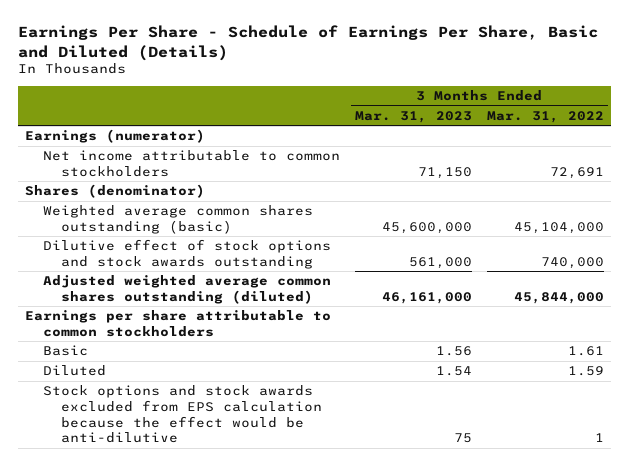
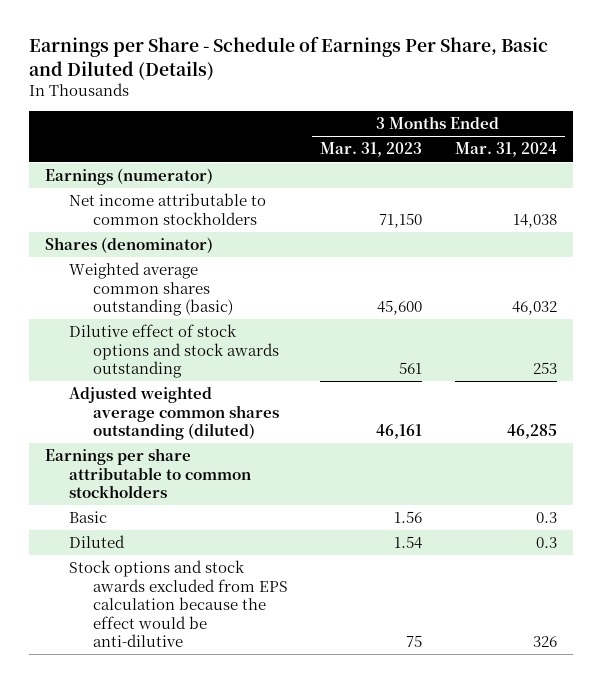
- Earnings Per Share - Schedule of Earnings Per Share, Basic and Diluted (Details)
+ Earnings per Share - Schedule of Earnings Per Share, Basic and Diluted (Details)
- | 3 Months Ended Mar. 31, 2023 | 3 Months Ended Mar. 31, 2022
+ | 3 Months Ended Mar. 31, 2023 | 3 Months Ended Mar. 31, 2024
- Weighted average common shares outstanding (basic) | 45,600,000 | 45,104,000
- Dilutive effect of stock options and stock awards outstanding | 561,000 | 740,000
- Adjusted weighted average common shares outstanding (diluted) | 46,161,000 | 45,844,000
+ Weighted average common shares outstanding (basic) | 45,600 | 46,032
+ Dilutive effect of stock options and stock awards outstanding | 561 | 253
+ Adjusted weighted average common shares outstanding (diluted) | 46,161 | 46,285

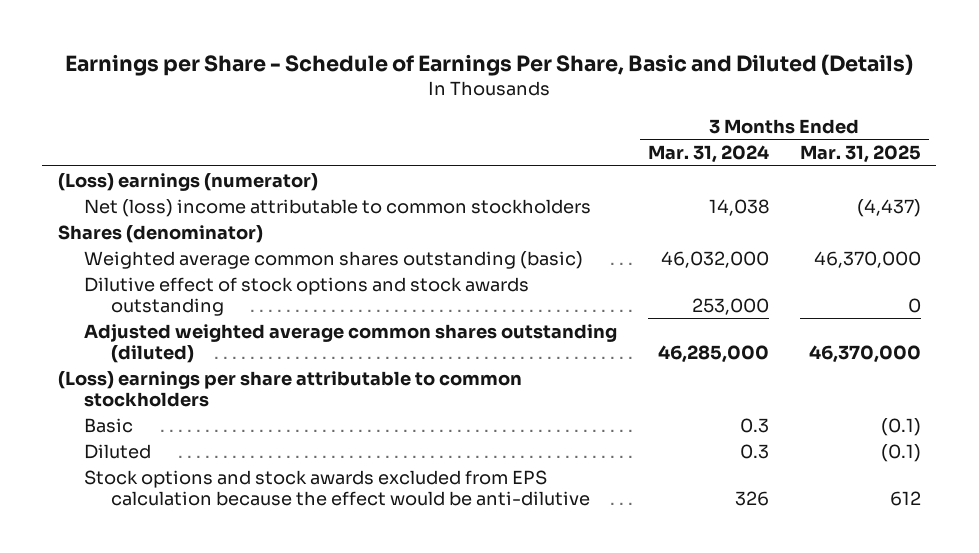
- | 3 Months Ended Mar. 31, 2023 | 3 Months Ended Mar. 31, 2024
+ | 3 Months Ended Mar. 31, 2024 | 3 Months Ended Mar. 31, 2025
- Earnings (numerator)
- Net income attributable to common stockholders | 71,150 | 14,038
+ (Loss) earnings (numerator)
+ Net (loss) income attributable to common stockholders | 14,038 | (4,437)
- Weighted average common shares outstanding (basic) | 45,600 | 46,032
- Dilutive effect of stock options and stock awards outstanding | 561 | 253
- Adjusted weighted average common shares outstanding (diluted) | 46,161 | 46,285
- Earnings per share attributable to common stockholders
+ Weighted average common shares outstanding (basic) | 46,032,000 | 46,370,000
+ Dilutive effect of stock options and stock awards outstanding | 253,000 | 0
+ Adjusted weighted average common shares outstanding (diluted) | 46,285,000 | 46,370,000
+ (Loss) earnings per share attributable to common stockholders

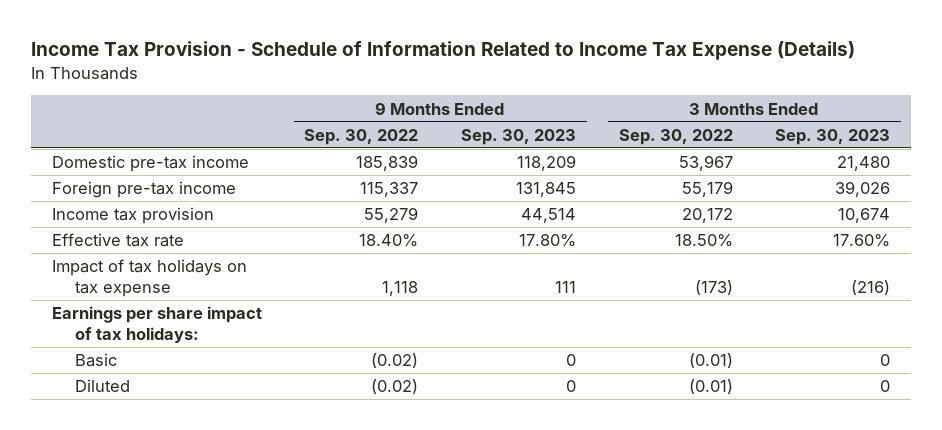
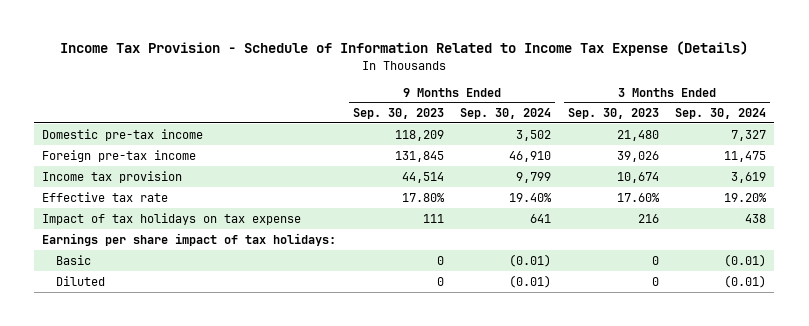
- | 9 Months Ended Sep. 30, 2022 | 9 Months Ended Sep. 30, 2023 | 3 Months Ended Sep. 30, 2022 | 3 Months Ended Sep. 30, 2023
+ | 9 Months Ended Sep. 30, 2023 | 9 Months Ended Sep. 30, 2024 | 3 Months Ended Sep. 30, 2023 | 3 Months Ended Sep. 30, 2024
- Impact of tax holidays on tax expense | 1,118 | 111 | (173) | (216)
+ Impact of tax holidays on tax expense | 111 | 641 | 216 | 438

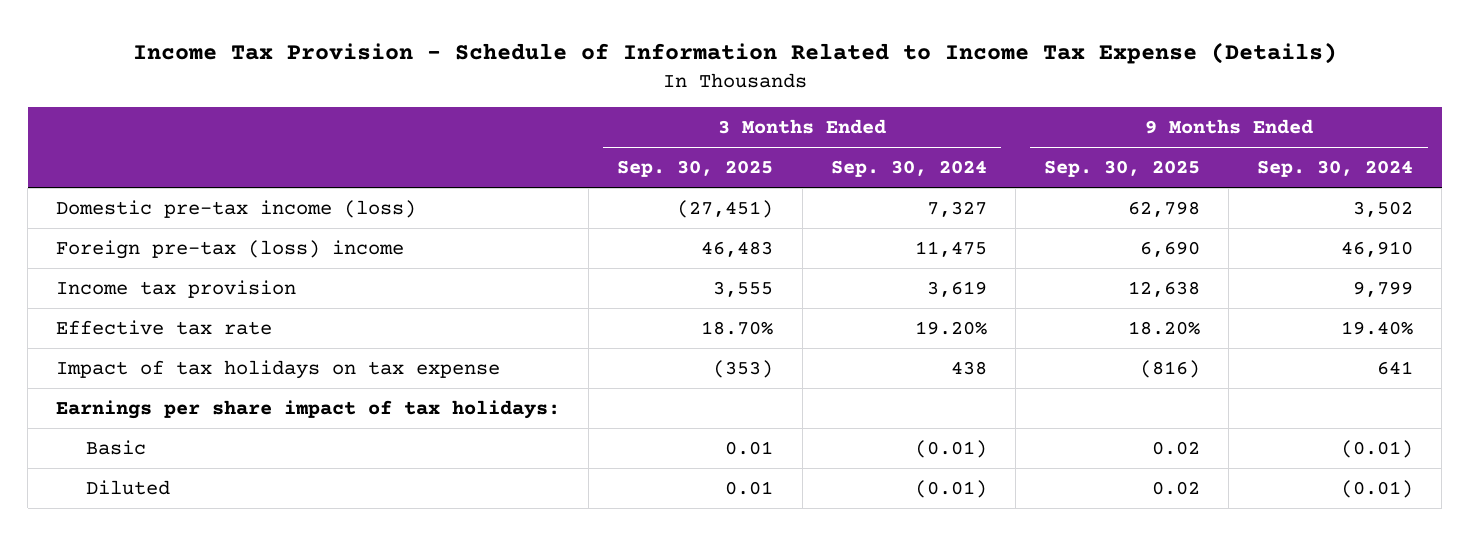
- | 9 Months Ended Sep. 30, 2023 | 9 Months Ended Sep. 30, 2024 | 3 Months Ended Sep. 30, 2023 | 3 Months Ended Sep. 30, 2024
+ | 3 Months Ended Sep. 30, 2025 | 3 Months Ended Sep. 30, 2024 | 9 Months Ended Sep. 30, 2025 | 9 Months Ended Sep. 30, 2024
- Domestic pre-tax income | 118,209 | 3,502 | 21,480 | 7,327
- Foreign pre-tax income | 131,845 | 46,910 | 39,026 | 11,475
+ Domestic pre-tax income (loss) | (27,451) | 7,327 | 62,798 | 3,502
+ Foreign pre-tax (loss) income | 46,483 | 11,475 | 6,690 | 46,910

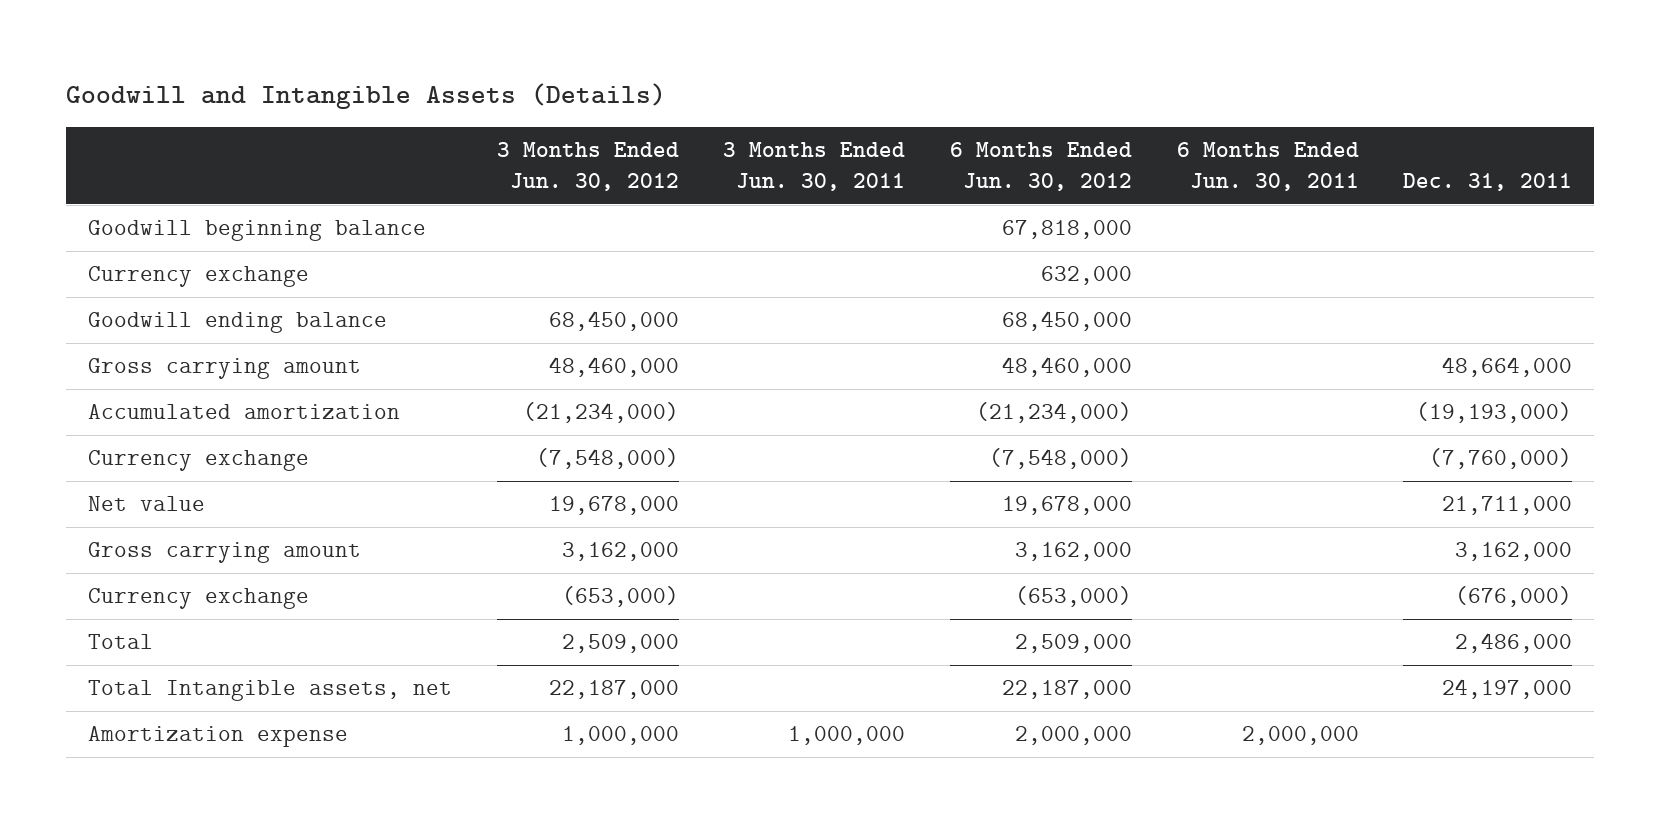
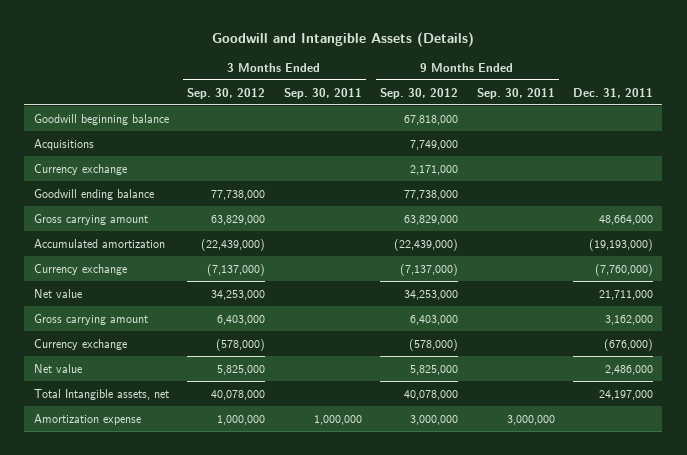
- | 3 Months Ended Jun. 30, 2012 | 3 Months Ended Jun. 30, 2011 | 6 Months Ended Jun. 30, 2012 | 6 Months Ended Jun. 30, 2011 | Dec. 31, 2011
+ | 3 Months Ended Sep. 30, 2012 | 3 Months Ended Sep. 30, 2011 | 9 Months Ended Sep. 30, 2012 | 9 Months Ended Sep. 30, 2011 | Dec. 31, 2011
+ Acquisitions | | | 7,749,000 | |
- Total | 2,509,000 | | 2,509,000 | | 2,486,000
+ Net value | 5,825,000 | | 5,825,000 | | 2,486,000

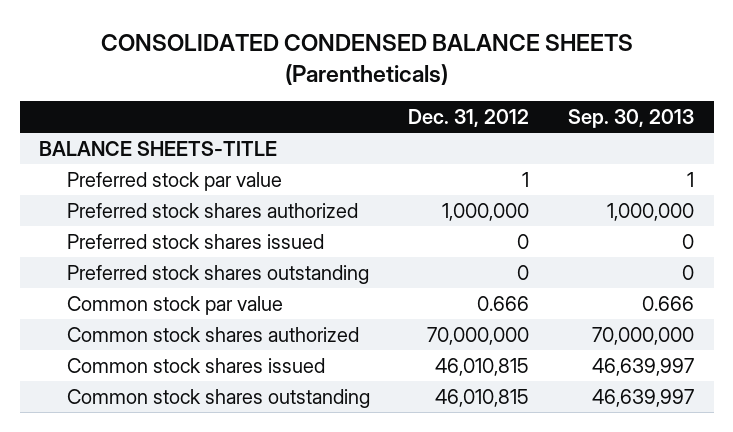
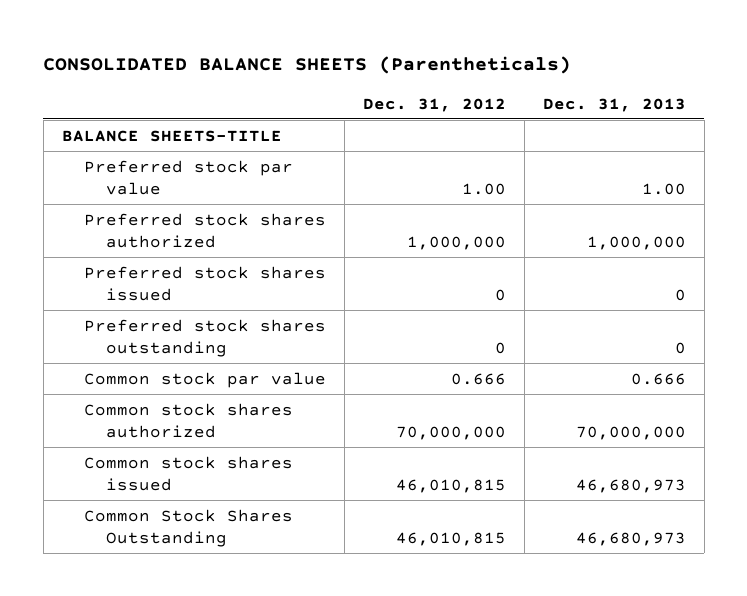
- CONSOLIDATED CONDENSED BALANCE SHEETS (Parentheticals)
+ CONSOLIDATED BALANCE SHEETS (Parentheticals)
- | Dec. 31, 2012 | Sep. 30, 2013
+ | Dec. 31, 2012 | Dec. 31, 2013
- Preferred stock par value | 1 | 1
+ Preferred stock par value | 1.00 | 1.00
- Common stock shares outstanding | 46,010,815 | 46,639,997
+ Common Stock Shares Outstanding | 46,010,815 | 46,680,973

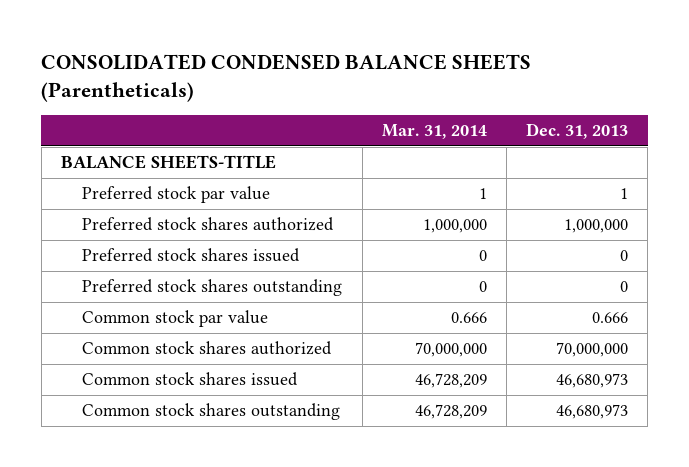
- CONSOLIDATED BALANCE SHEETS (Parentheticals)
+ CONSOLIDATED CONDENSED BALANCE SHEETS (Parentheticals)
- | Dec. 31, 2012 | Dec. 31, 2013
+ | Mar. 31, 2014 | Dec. 31, 2013
- Preferred stock par value | 1.00 | 1.00
+ Preferred stock par value | 1 | 1
- Common Stock Shares Outstanding | 46,010,815 | 46,680,973
+ Common stock shares outstanding | 46,728,209 | 46,680,973

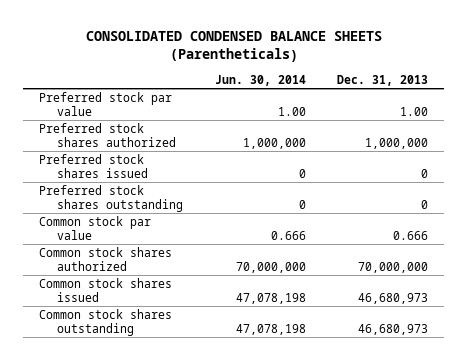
- | Mar. 31, 2014 | Dec. 31, 2013
+ | Jun. 30, 2014 | Dec. 31, 2013
- BALANCE SHEETS-TITLE
- Preferred stock par value | 1 | 1
+ Preferred stock par value | 1.00 | 1.00

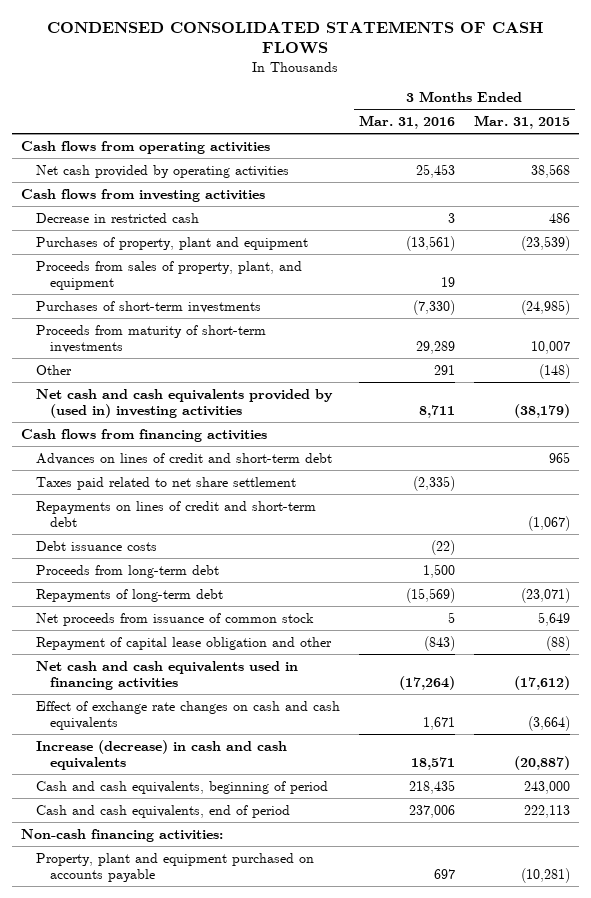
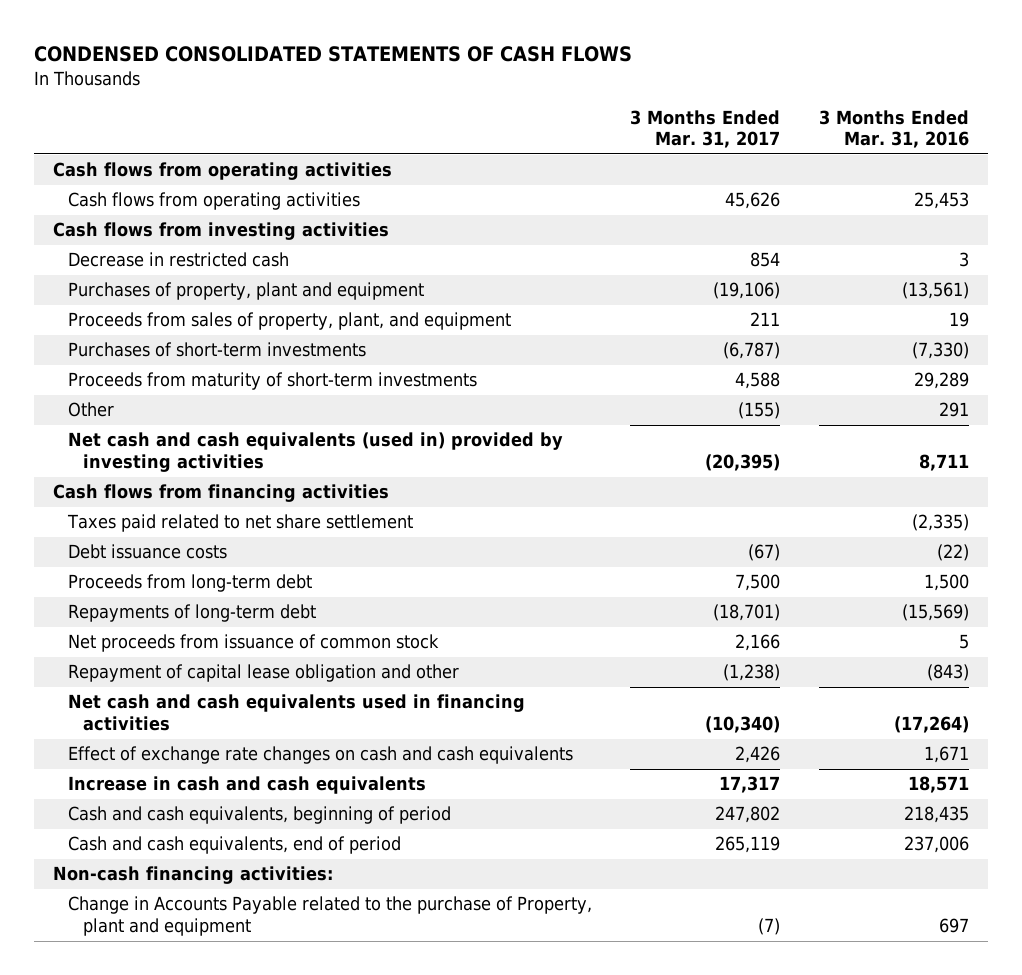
- | 3 Months Ended Mar. 31, 2016 | 3 Months Ended Mar. 31, 2015
+ | 3 Months Ended Mar. 31, 2017 | 3 Months Ended Mar. 31, 2016
- Net cash provided by operating activities | 25,453 | 38,568
+ Cash flows from operating activities | 45,626 | 25,453
- Net cash and cash equivalents provided by (used in) investing activities | 8,711 | (38,179)
+ Net cash and cash equivalents (used in) provided by investing activities | (20,395) | 8,711
- Advances on lines of credit and short-term debt | | 965
- Repayments on lines of credit and short-term debt | | (1,067)
- Increase (decrease) in cash and cash equivalents | 18,571 | (20,887)
+ Increase in cash and cash equivalents | 17,317 | 18,571
- Property, plant and equipment purchased on accounts payable | 697 | (10,281)
+ Change in Accounts Payable related to the purchase of Property, plant and equipment | (7) | 697

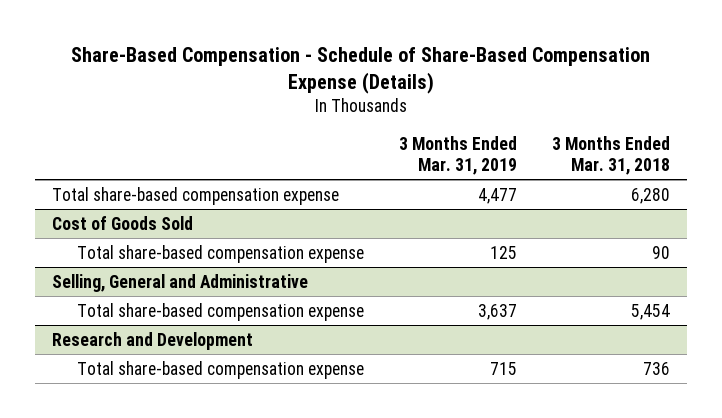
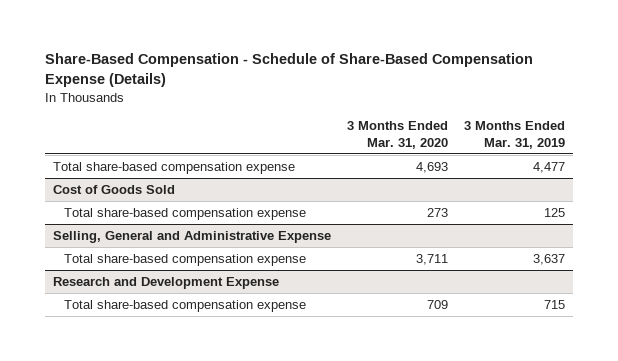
- | 3 Months Ended Mar. 31, 2019 | 3 Months Ended Mar. 31, 2018
+ | 3 Months Ended Mar. 31, 2020 | 3 Months Ended Mar. 31, 2019
- Selling, General and Administrative
+ Selling, General and Administrative Expense
- Research and Development
+ Research and Development Expense

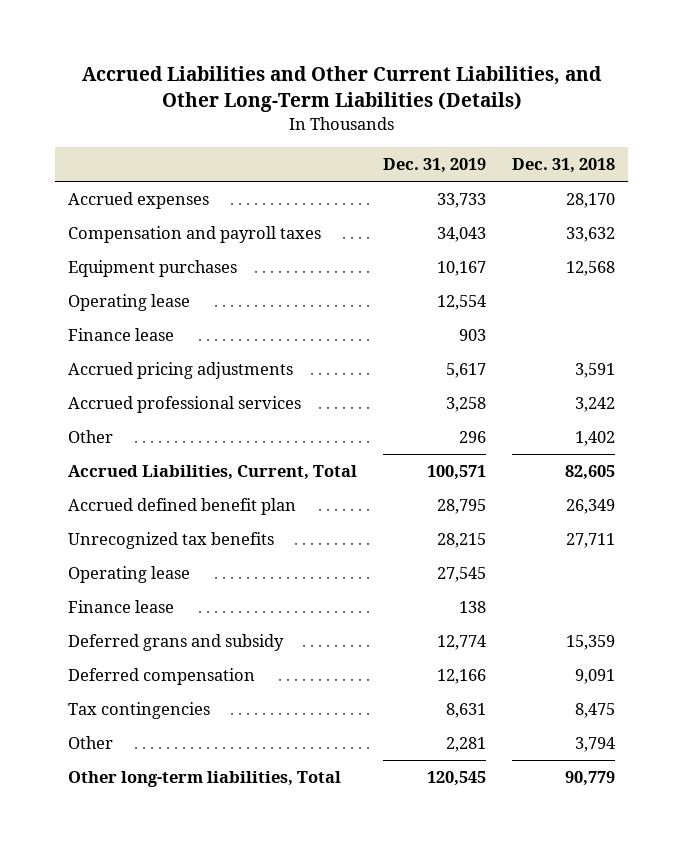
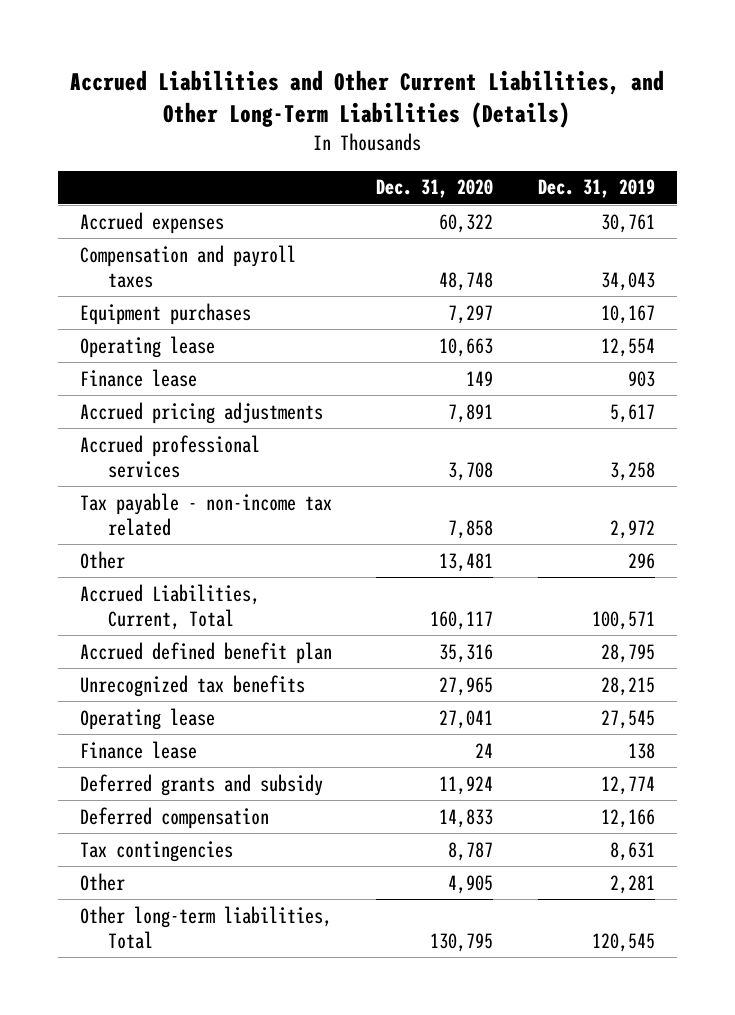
- | Dec. 31, 2019 | Dec. 31, 2018
+ | Dec. 31, 2020 | Dec. 31, 2019
- Accrued expenses | 33,733 | 28,170
+ Accrued expenses | 60,322 | 30,761
+ Tax payable - non-income tax related | 7,858 | 2,972
- Deferred grans and subsidy | 12,774 | 15,359
+ Deferred grants and subsidy | 11,924 | 12,774

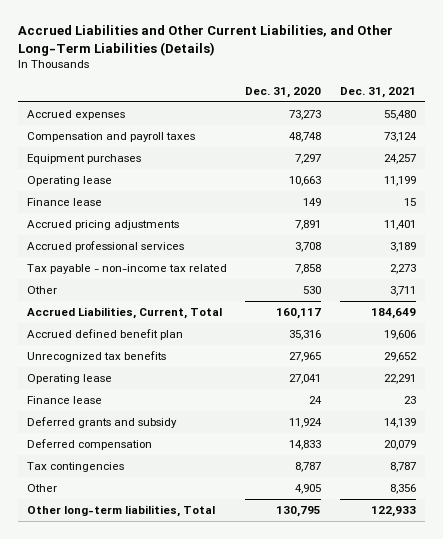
- | Dec. 31, 2020 | Dec. 31, 2019
+ | Dec. 31, 2020 | Dec. 31, 2021
- Accrued expenses | 60,322 | 30,761
+ Accrued expenses | 73,273 | 55,480
- Other | 13,481 | 296
+ Other | 530 | 3,711

